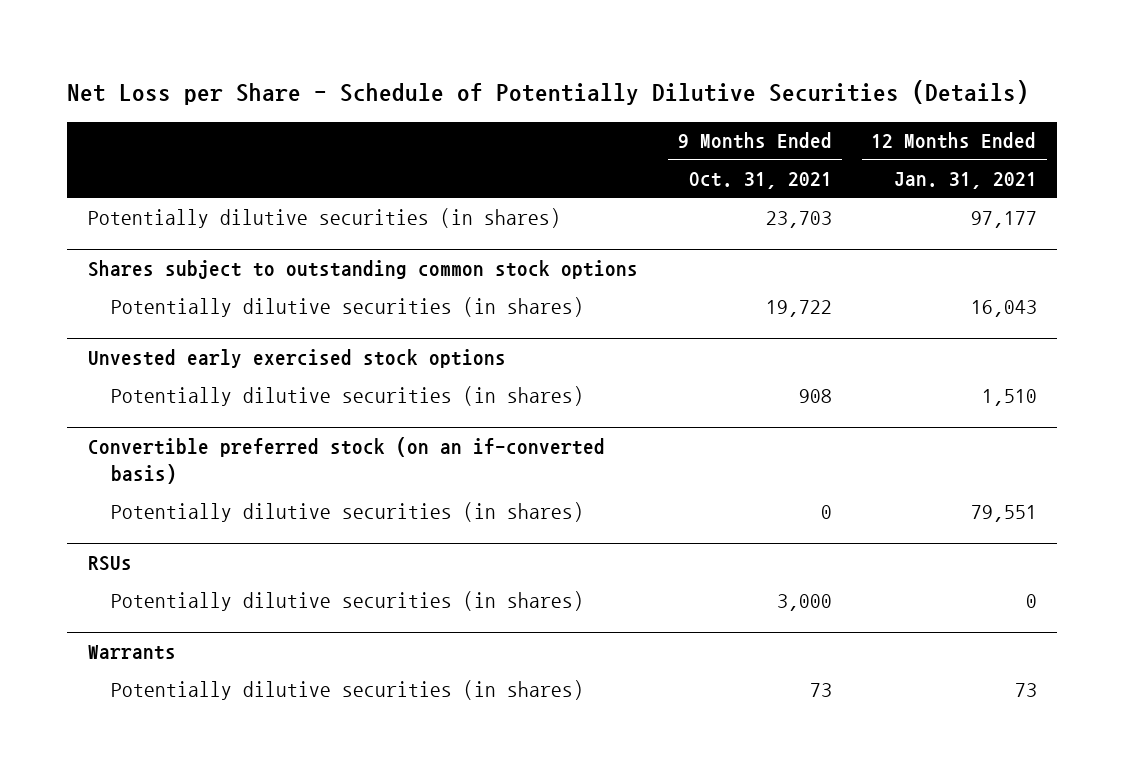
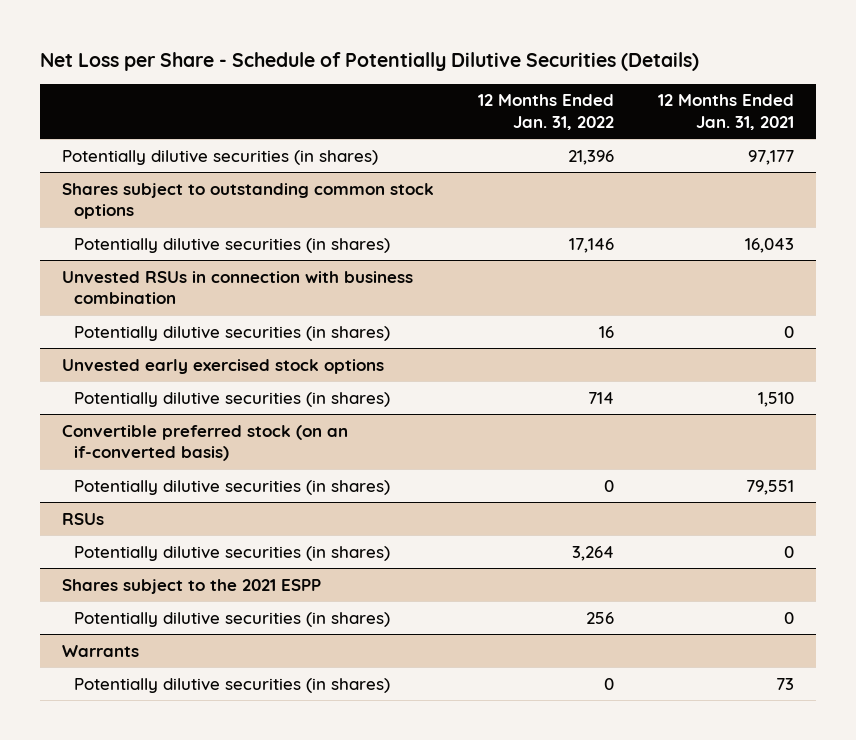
- | 9 Months Ended Oct. 31, 2021 | 12 Months Ended Jan. 31, 2021
+ | 12 Months Ended Jan. 31, 2022 | 12 Months Ended Jan. 31, 2021
+ Unvested RSUs in connection with business combination
+ Potentially dilutive securities (in shares) | 16 | 0
+ Shares subject to the 2021 ESPP
+ Potentially dilutive securities (in shares) | 256 | 0

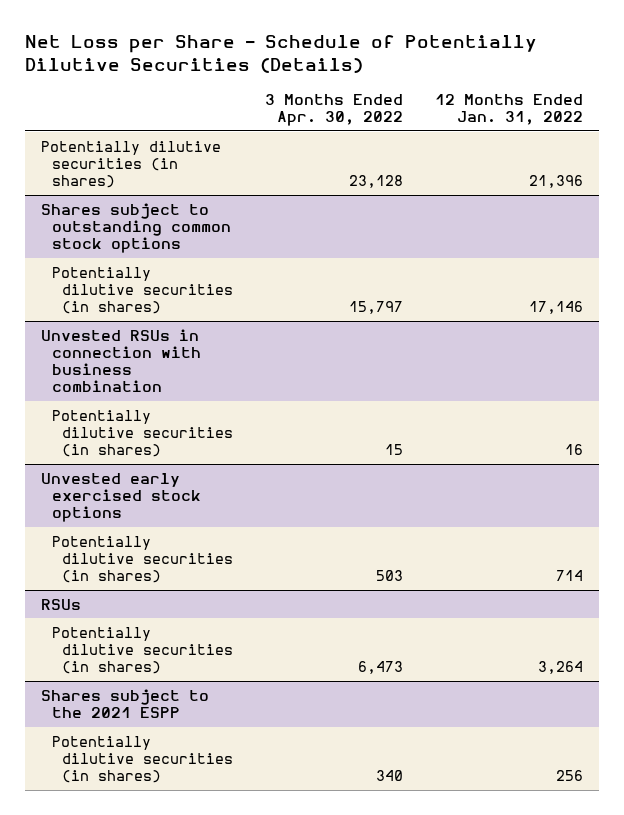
- | 12 Months Ended Jan. 31, 2022 | 12 Months Ended Jan. 31, 2021
+ | 3 Months Ended Apr. 30, 2022 | 12 Months Ended Jan. 31, 2022
- Convertible preferred stock (on an if-converted basis)
- Potentially dilutive securities (in shares) | 0 | 79,551
- Warrants
- Potentially dilutive securities (in shares) | 0 | 73

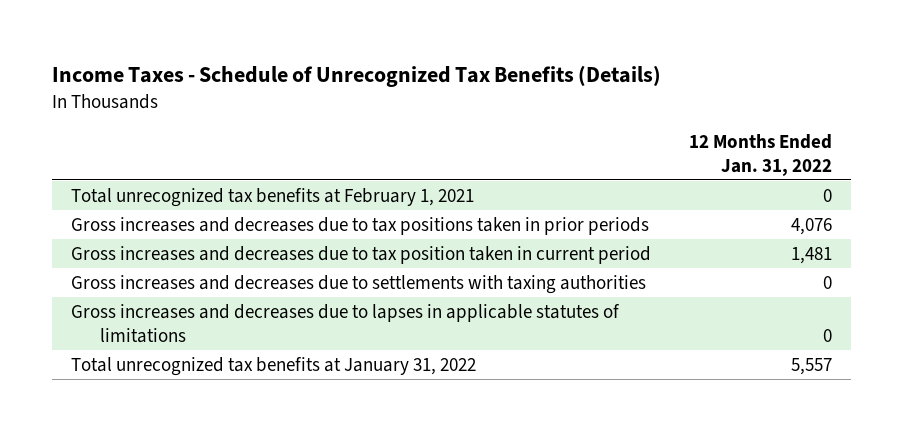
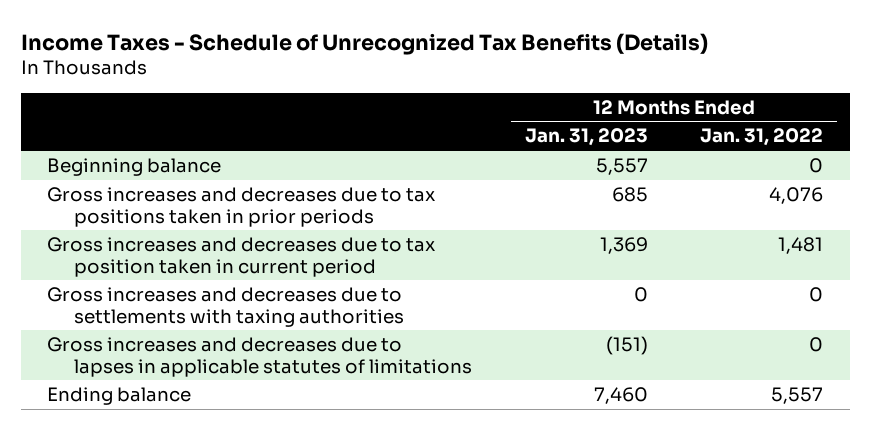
- | 12 Months Ended Jan. 31, 2022
+ | 12 Months Ended Jan. 31, 2023 | 12 Months Ended Jan. 31, 2022
- Total unrecognized tax benefits at February 1, 2021 | 0
+ Beginning balance | 5,557 | 0
- Total unrecognized tax benefits at January 31, 2022 | 5,557
+ Ending balance | 7,460 | 5,557

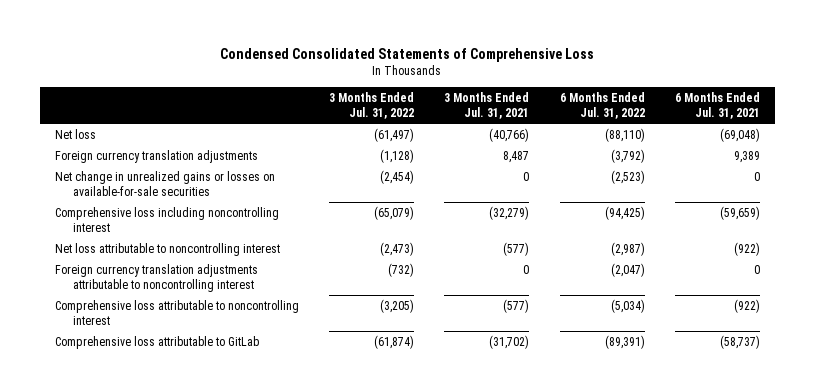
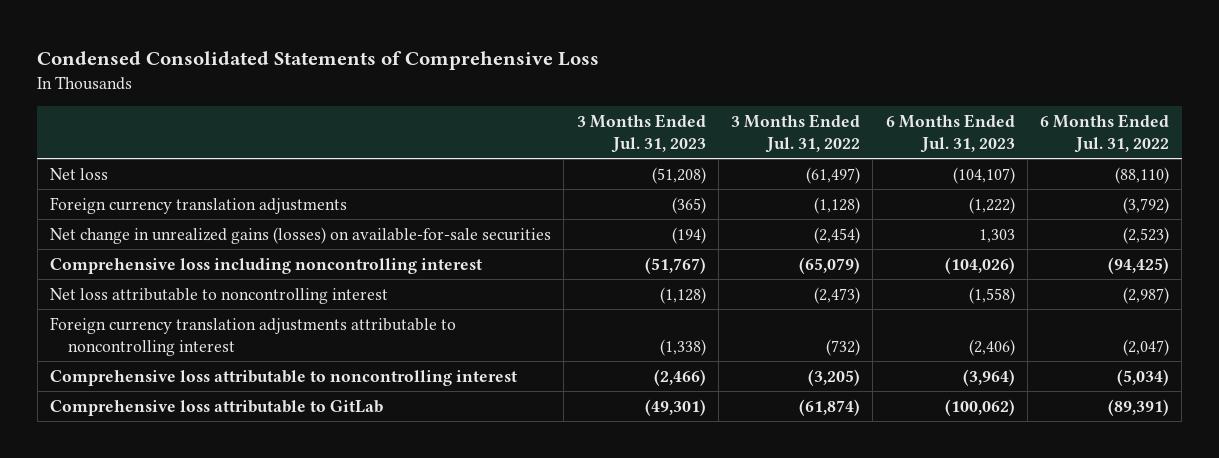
- | 3 Months Ended Jul. 31, 2022 | 3 Months Ended Jul. 31, 2021 | 6 Months Ended Jul. 31, 2022 | 6 Months Ended Jul. 31, 2021
+ | 3 Months Ended Jul. 31, 2023 | 3 Months Ended Jul. 31, 2022 | 6 Months Ended Jul. 31, 2023 | 6 Months Ended Jul. 31, 2022
- Net change in unrealized gains or losses on available-for-sale securities | (2,454) | 0 | (2,523) | 0
+ Net change in unrealized gains (losses) on available-for-sale securities | (194) | (2,454) | 1,303 | (2,523)

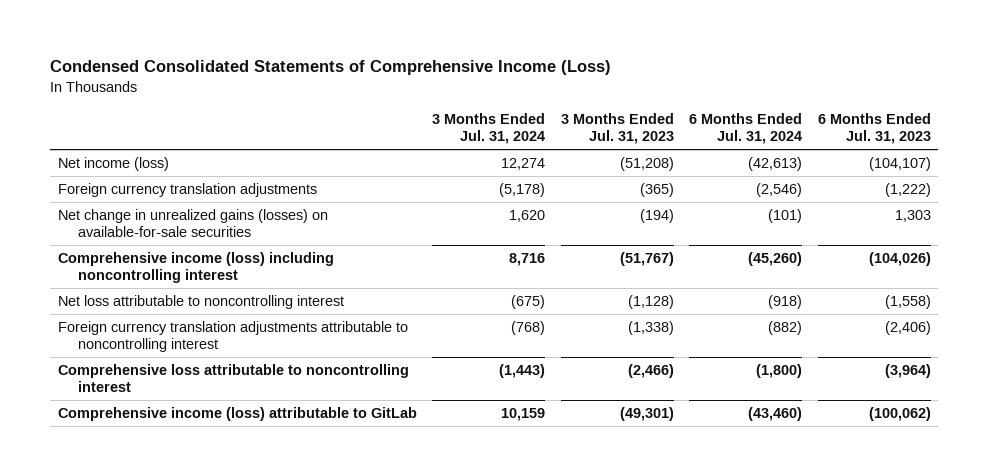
- Condensed Consolidated Statements of Comprehensive Loss
+ Condensed Consolidated Statements of Comprehensive Income (Loss)
- | 3 Months Ended Jul. 31, 2023 | 3 Months Ended Jul. 31, 2022 | 6 Months Ended Jul. 31, 2023 | 6 Months Ended Jul. 31, 2022
+ | 3 Months Ended Jul. 31, 2024 | 3 Months Ended Jul. 31, 2023 | 6 Months Ended Jul. 31, 2024 | 6 Months Ended Jul. 31, 2023
- Net loss | (51,208) | (61,497) | (104,107) | (88,110)
+ Net income (loss) | 12,274 | (51,208) | (42,613) | (104,107)
- Comprehensive loss including noncontrolling interest | (51,767) | (65,079) | (104,026) | (94,425)
+ Comprehensive income (loss) including noncontrolling interest | 8,716 | (51,767) | (45,260) | (104,026)
- Comprehensive loss attributable to GitLab | (49,301) | (61,874) | (100,062) | (89,391)
+ Comprehensive income (loss) attributable to GitLab | 10,159 | (49,301) | (43,460) | (100,062)

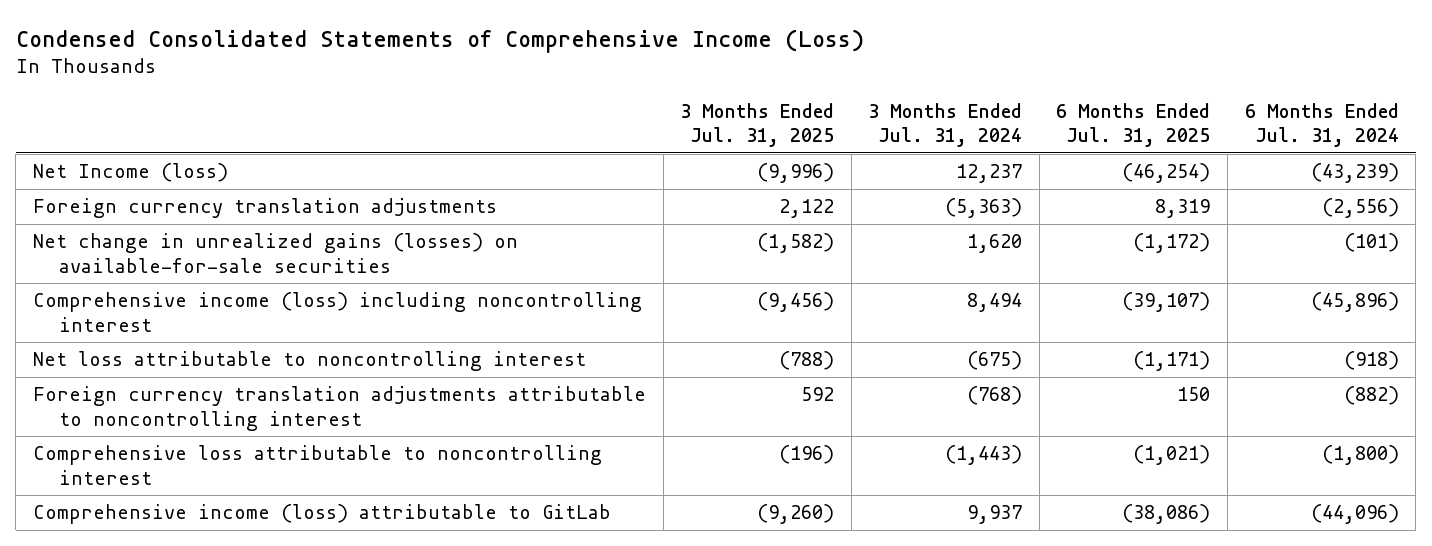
- | 3 Months Ended Jul. 31, 2024 | 3 Months Ended Jul. 31, 2023 | 6 Months Ended Jul. 31, 2024 | 6 Months Ended Jul. 31, 2023
+ | 3 Months Ended Jul. 31, 2025 | 3 Months Ended Jul. 31, 2024 | 6 Months Ended Jul. 31, 2025 | 6 Months Ended Jul. 31, 2024
- Net income (loss) | 12,274 | (51,208) | (42,613) | (104,107)
- Foreign currency translation adjustments | (5,178) | (365) | (2,546) | (1,222)
+ Net Income (loss) | (9,996) | 12,237 | (46,254) | (43,239)
+ Foreign currency translation adjustments | 2,122 | (5,363) | 8,319 | (2,556)
- Comprehensive income (loss) including noncontrolling interest | 8,716 | (51,767) | (45,260) | (104,026)
+ Comprehensive income (loss) including noncontrolling interest | (9,456) | 8,494 | (39,107) | (45,896)
- Comprehensive income (loss) attributable to GitLab | 10,159 | (49,301) | (43,460) | (100,062)
+ Comprehensive income (loss) attributable to GitLab | (9,260) | 9,937 | (38,086) | (44,096)

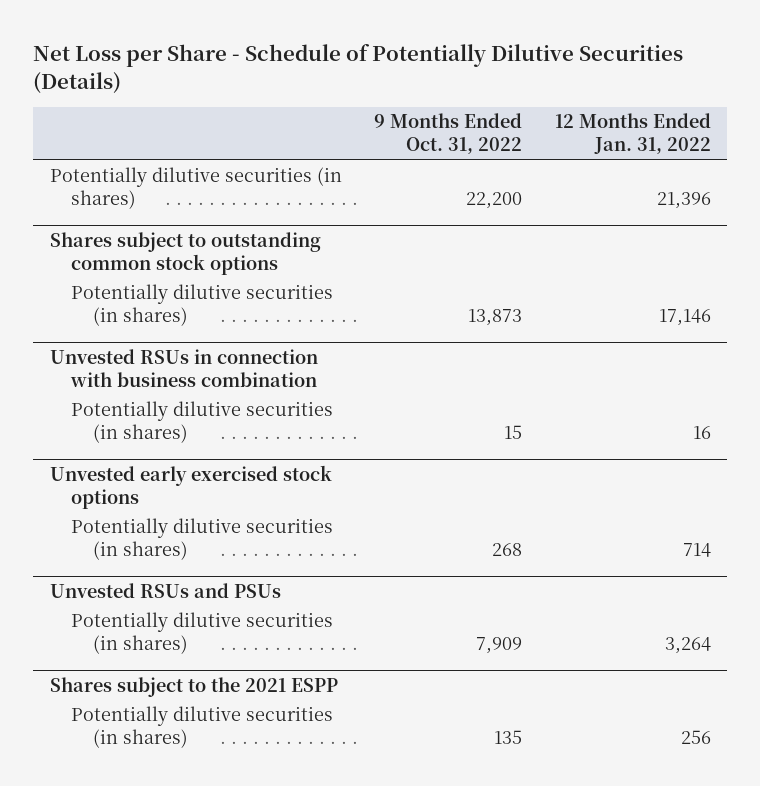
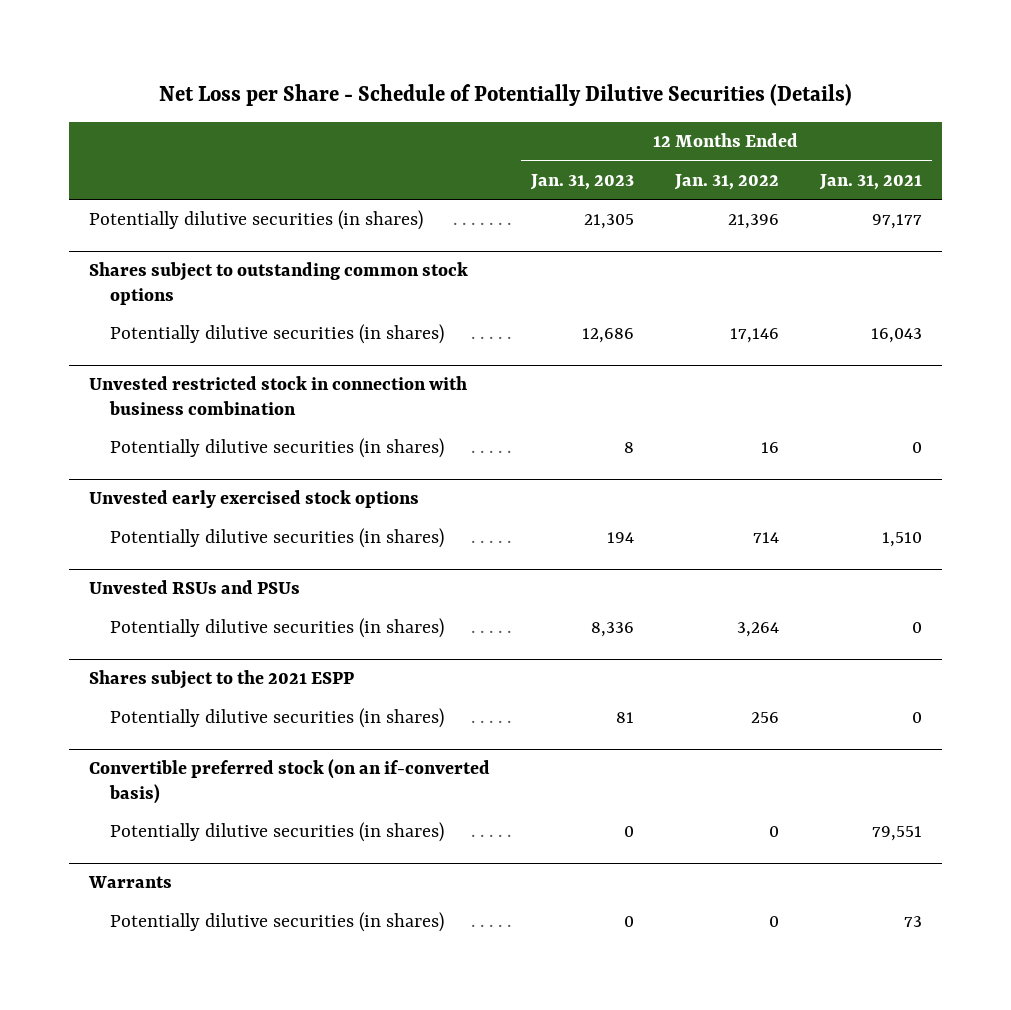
- | 9 Months Ended Oct. 31, 2022 | 12 Months Ended Jan. 31, 2022
+ | 12 Months Ended Jan. 31, 2023 | 12 Months Ended Jan. 31, 2022 | 12 Months Ended Jan. 31, 2021
- Unvested RSUs in connection with business combination
+ Unvested restricted stock in connection with business combination
+ Convertible preferred stock (on an if-converted basis)
+ Potentially dilutive securities (in shares) | 0 | 0 | 79,551
+ Warrants
+ Potentially dilutive securities (in shares) | 0 | 0 | 73

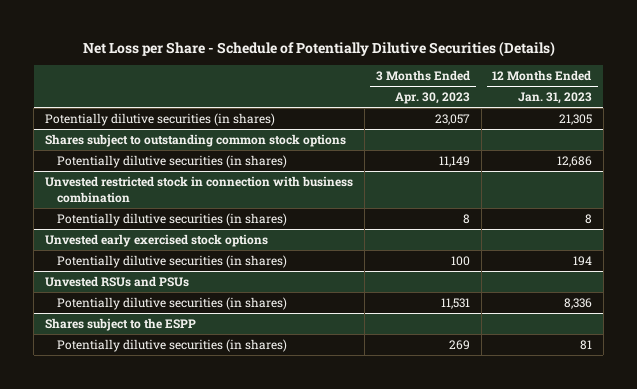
- | 12 Months Ended Jan. 31, 2023 | 12 Months Ended Jan. 31, 2022 | 12 Months Ended Jan. 31, 2021
+ | 3 Months Ended Apr. 30, 2023 | 12 Months Ended Jan. 31, 2023
- Shares subject to the 2021 ESPP
+ Shares subject to the ESPP
- Convertible preferred stock (on an if-converted basis)
- Potentially dilutive securities (in shares) | 0 | 0 | 79,551
- Warrants
- Potentially dilutive securities (in shares) | 0 | 0 | 73

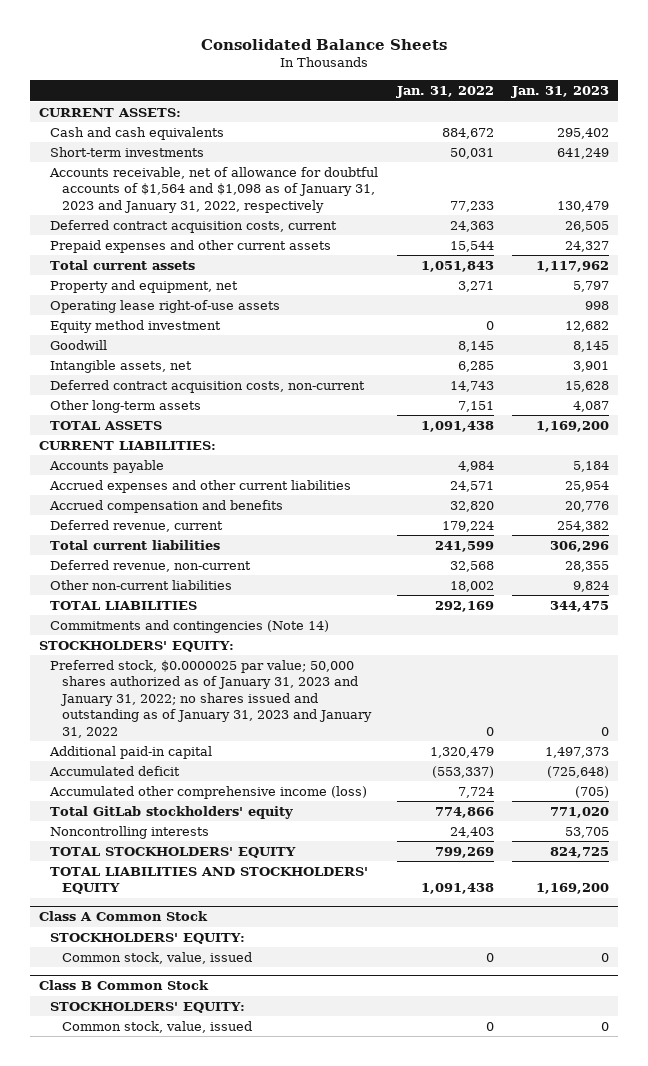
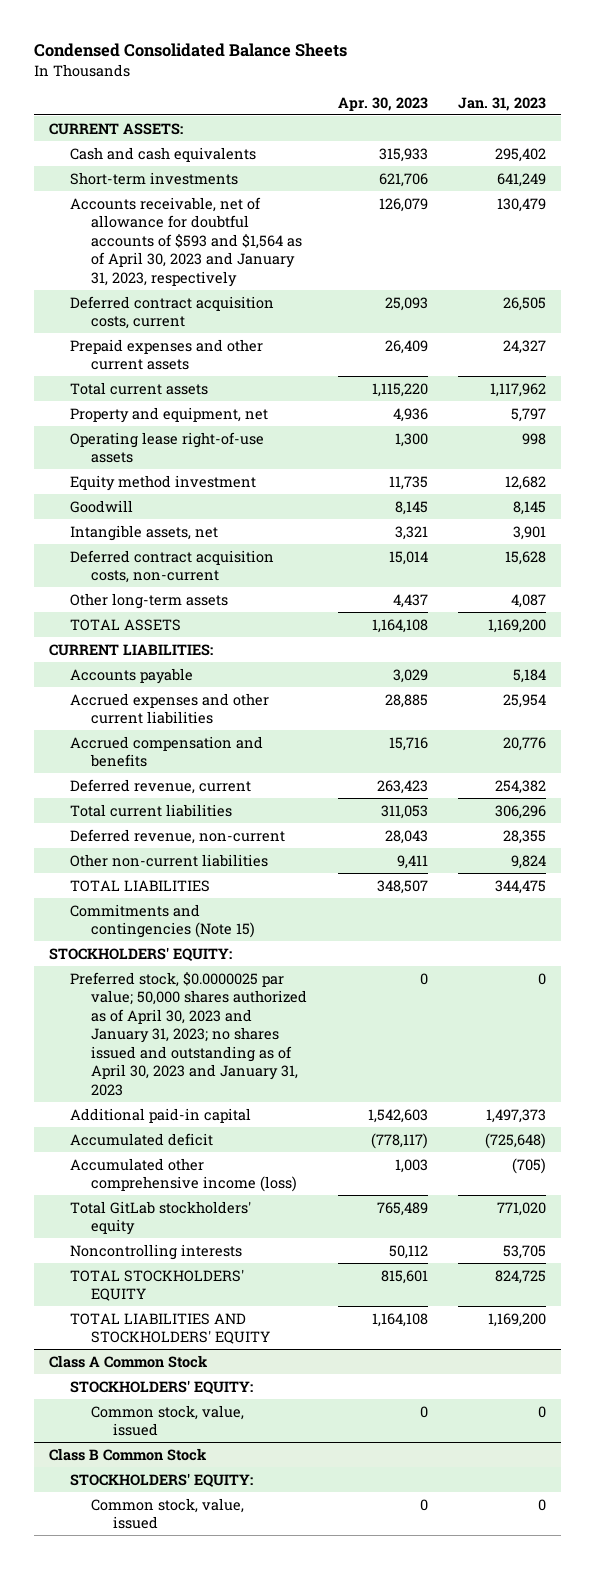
- Consolidated Balance Sheets
+ Condensed Consolidated Balance Sheets
- | Jan. 31, 2022 | Jan. 31, 2023
+ | Apr. 30, 2023 | Jan. 31, 2023
- Accounts receivable, net of allowance for doubtful accounts of $1,564 and $1,098 as of January 31, 2023 and January 31, 2022, respectively | 77,233 | 130,479
+ Accounts receivable, net of allowance for doubtful accounts of $593 and $1,564 as of April 30, 2023 and January 31, 2023, respectively | 126,079 | 130,479
- Commitments and contingencies (Note 14)
+ Commitments and contingencies (Note 15)
- Preferred stock, $0.0000025 par value; 50,000 shares authorized as of January 31, 2023 and January 31, 2022; no shares issued and outstanding as of January 31, 2023 and January 31, 2022 | 0 | 0
+ Preferred stock, $0.0000025 par value; 50,000 shares authorized as of April 30, 2023 and January 31, 2023; no shares issued and outstanding as of April 30, 2023 and January 31, 2023 | 0 | 0

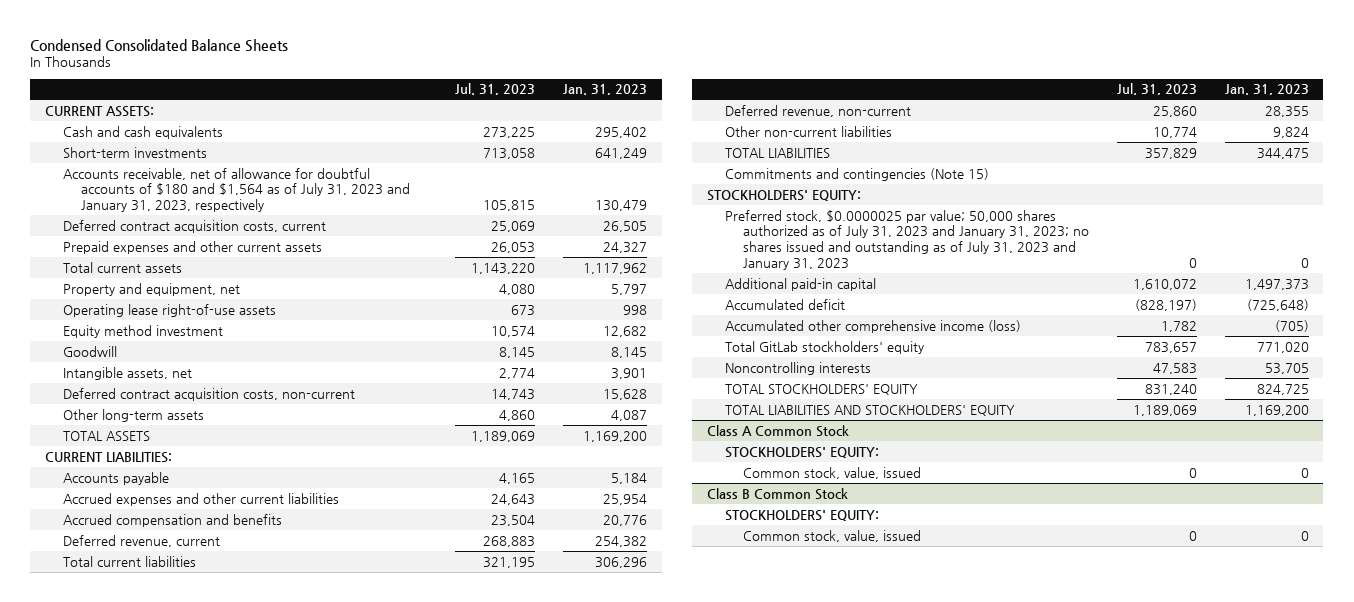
- | Apr. 30, 2023 | Jan. 31, 2023
+ | Jul. 31, 2023 | Jan. 31, 2023
- Accounts receivable, net of allowance for doubtful accounts of $593 and $1,564 as of April 30, 2023 and January 31, 2023, respectively | 126,079 | 130,479
+ Accounts receivable, net of allowance for doubtful accounts of $180 and $1,564 as of July 31, 2023 and January 31, 2023, respectively | 105,815 | 130,479
- Preferred stock, $0.0000025 par value; 50,000 shares authorized as of April 30, 2023 and January 31, 2023; no shares issued and outstanding as of April 30, 2023 and January 31, 2023 | 0 | 0
+ Preferred stock, $0.0000025 par value; 50,000 shares authorized as of July 31, 2023 and January 31, 2023; no shares issued and outstanding as of July 31, 2023 and January 31, 2023 | 0 | 0

